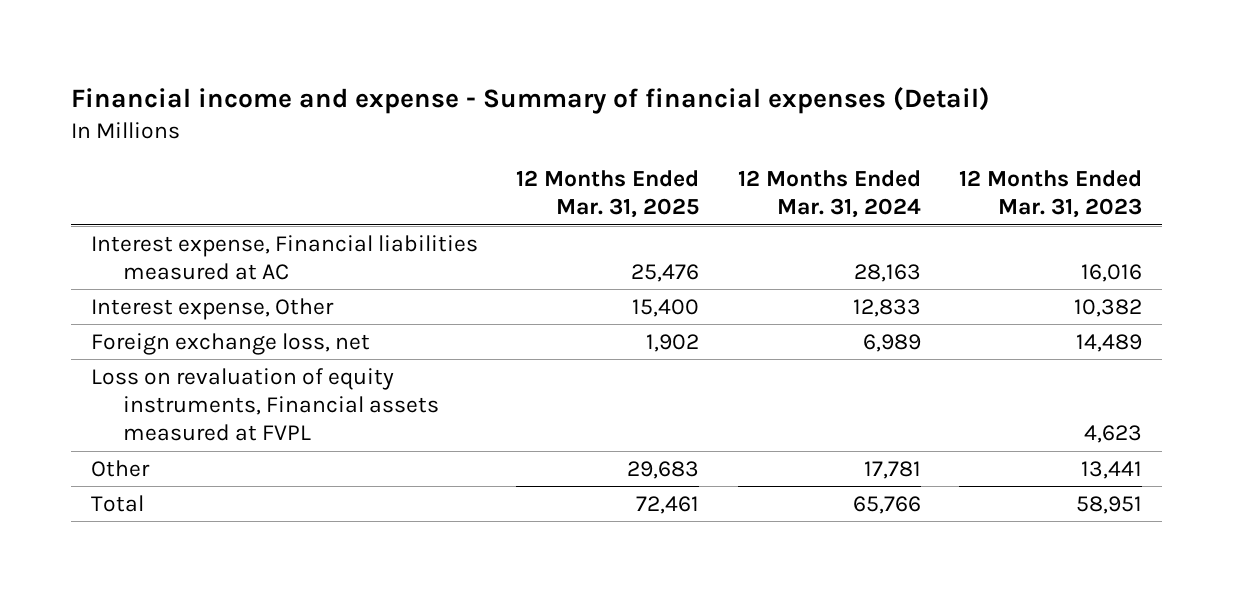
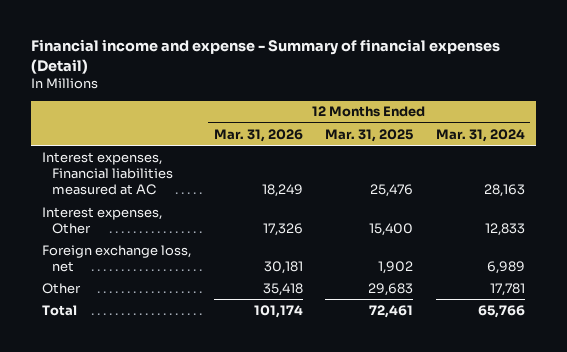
- | 12 Months Ended Mar. 31, 2025 | 12 Months Ended Mar. 31, 2024 | 12 Months Ended Mar. 31, 2023
+ | 12 Months Ended Mar. 31, 2026 | 12 Months Ended Mar. 31, 2025 | 12 Months Ended Mar. 31, 2024
- Interest expense, Financial liabilities measured at AC | 25,476 | 28,163 | 16,016
- Interest expense, Other | 15,400 | 12,833 | 10,382
+ Interest expenses, Financial liabilities measured at AC | 18,249 | 25,476 | 28,163
+ Interest expenses, Other | 17,326 | 15,400 | 12,833
- Loss on revaluation of equity instruments, Financial assets measured at FVPL | | | 4,623

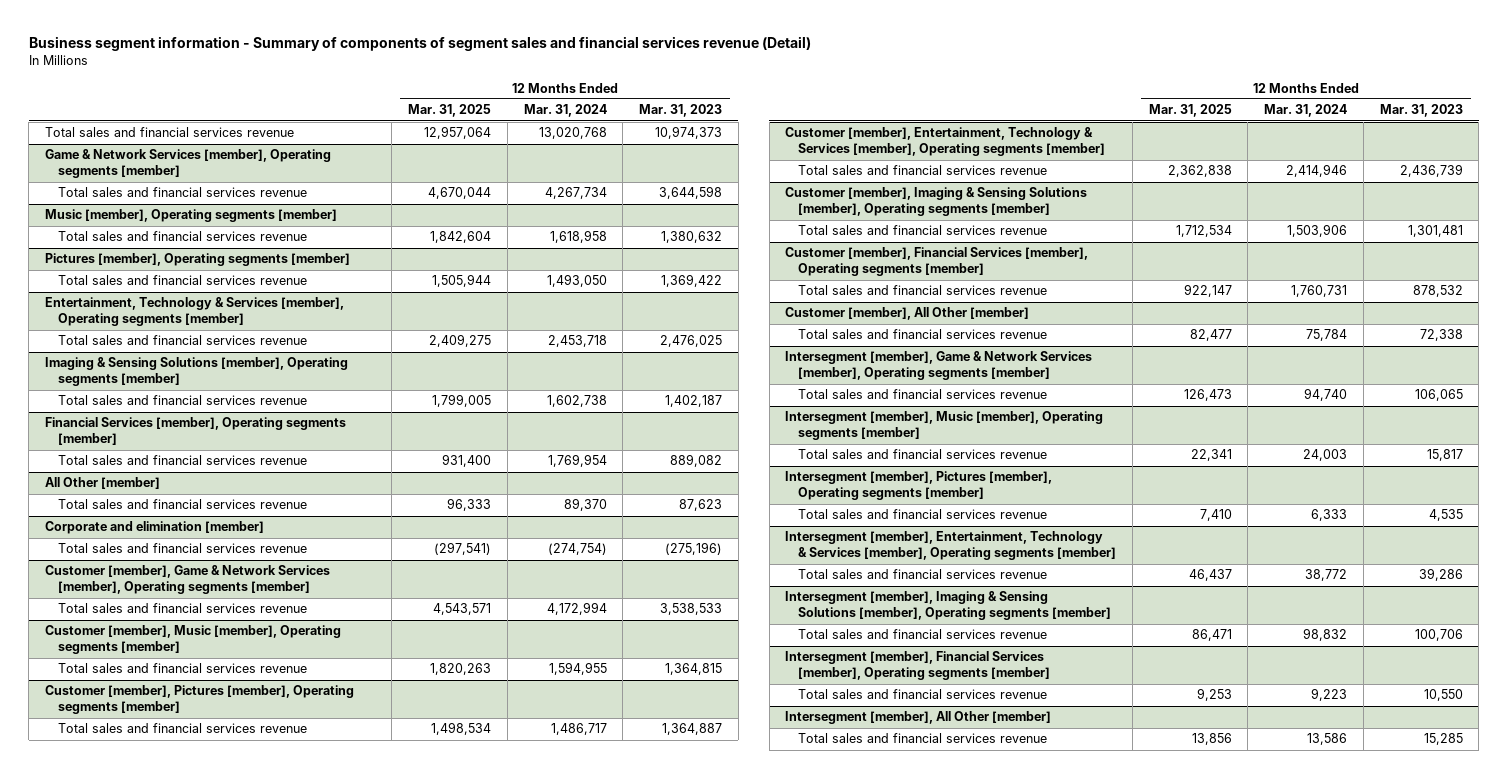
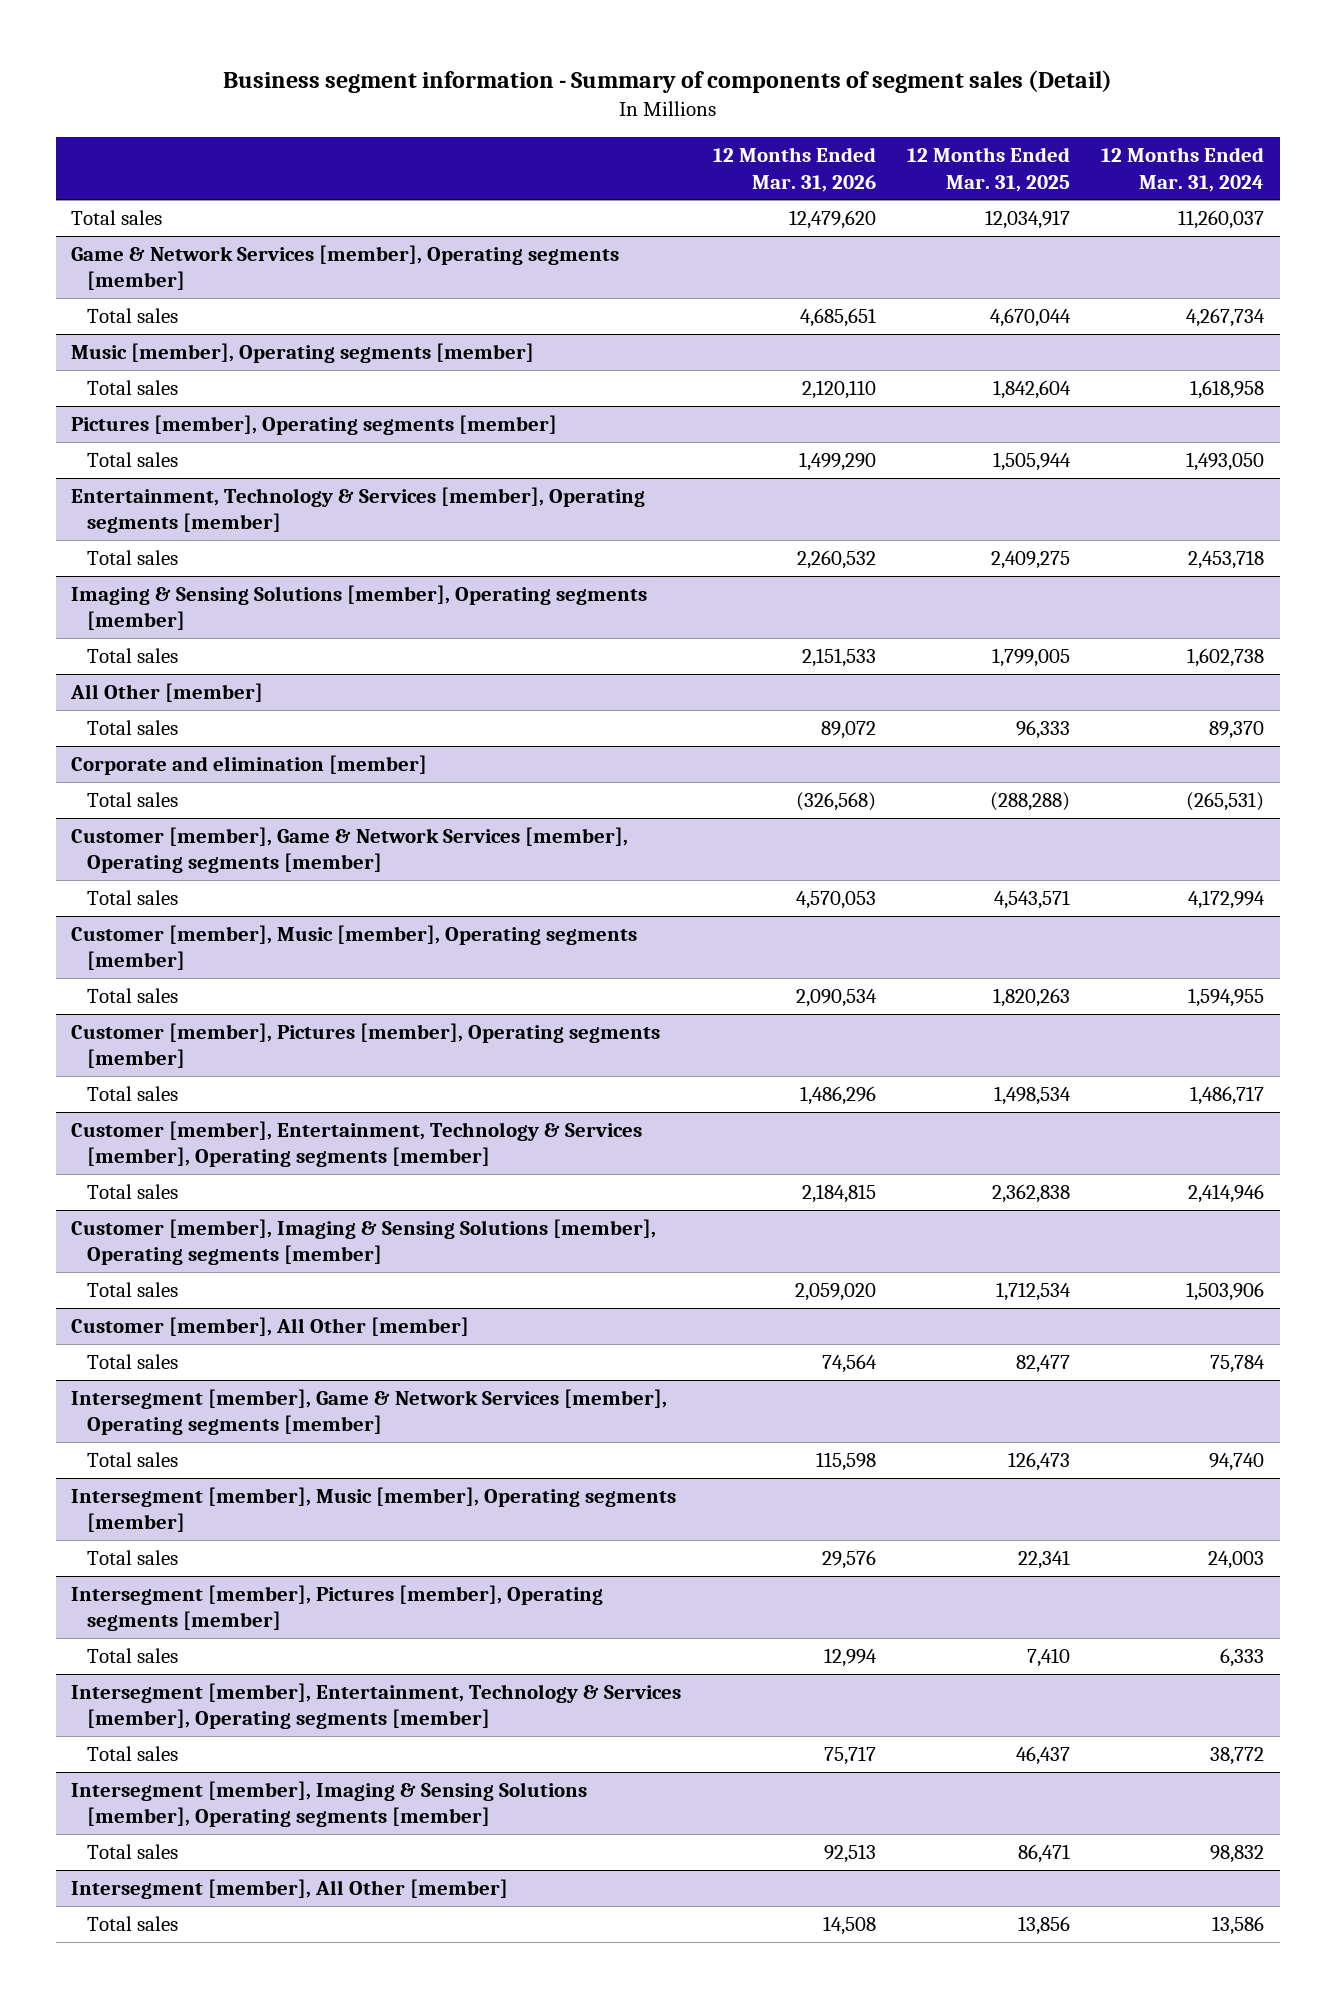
- Business segment information - Summary of components of segment sales and financial services revenue (Detail)
+ Business segment information - Summary of components of segment sales (Detail)
- | 12 Months Ended Mar. 31, 2025 | 12 Months Ended Mar. 31, 2024 | 12 Months Ended Mar. 31, 2023
+ | 12 Months Ended Mar. 31, 2026 | 12 Months Ended Mar. 31, 2025 | 12 Months Ended Mar. 31, 2024
- Total sales and financial services revenue | 12,957,064 | 13,020,768 | 10,974,373
+ Total sales | 12,479,620 | 12,034,917 | 11,260,037
@ Game & Network Services [member], Operating segments [member]
- Total sales and financial services revenue | 4,670,044 | 4,267,734 | 3,644,598
+ Total sales | 4,685,651 | 4,670,044 | 4,267,734
@ Music [member], Operating segments [member]
- Total sales and financial services revenue | 1,842,604 | 1,618,958 | 1,380,632
+ Total sales | 2,120,110 | 1,842,604 | 1,618,958
@ Pictures [member], Operating segments [member]
- Total sales and financial services revenue | 1,505,944 | 1,493,050 | 1,369,422
+ Total sales | 1,499,290 | 1,505,944 | 1,493,050
@ Entertainment, Technology & Services [member], Operating segments [member]
- Total sales and financial services revenue | 2,409,275 | 2,453,718 | 2,476,025
+ Total sales | 2,260,532 | 2,409,275 | 2,453,718
@ Imaging & Sensing Solutions [member], Operating segments [member]
- Total sales and financial services revenue | 1,799,005 | 1,602,738 | 1,402,187
- Financial Services [member], Operating segments [member]
- Total sales and financial services revenue | 931,400 | 1,769,954 | 889,082
@ Imaging & Sensing Solutions [member], Operating segments [member]
+ Total sales | 2,151,533 | 1,799,005 | 1,602,738
@ All Other [member]
- Total sales and financial services revenue | 96,333 | 89,370 | 87,623
+ Total sales | 89,072 | 96,333 | 89,370
@ Corporate and elimination [member]
- Total sales and financial services revenue | (297,541) | (274,754) | (275,196)
+ Total sales | (326,568) | (288,288) | (265,531)
@ Customer [member], Game & Network Services [member], Operating segments [member]
- Total sales and financial services revenue | 4,543,571 | 4,172,994 | 3,538,533
+ Total sales | 4,570,053 | 4,543,571 | 4,172,994
@ Customer [member], Music [member], Operating segments [member]
- Total sales and financial services revenue | 1,820,263 | 1,594,955 | 1,364,815
+ Total sales | 2,090,534 | 1,820,263 | 1,594,955
@ Customer [member], Pictures [member], Operating segments [member]
- Total sales and financial services revenue | 1,498,534 | 1,486,717 | 1,364,887
+ Total sales | 1,486,296 | 1,498,534 | 1,486,717
@ Customer [member], Entertainment, Technology & Services [member], Operating segments [member]
- Total sales and financial services revenue | 2,362,838 | 2,414,946 | 2,436,739
+ Total sales | 2,184,815 | 2,362,838 | 2,414,946
@ Customer [member], Imaging & Sensing Solutions [member], Operating segments [member]
- Total sales and financial services revenue | 1,712,534 | 1,503,906 | 1,301,481
- Customer [member], Financial Services [member], Operating segments [member]
- Total sales and financial services revenue | 922,147 | 1,760,731 | 878,532
@ Customer [member], Imaging & Sensing Solutions [member], Operating segments [member]
+ Total sales | 2,059,020 | 1,712,534 | 1,503,906
@ Customer [member], All Other [member]
- Total sales and financial services revenue | 82,477 | 75,784 | 72,338
+ Total sales | 74,564 | 82,477 | 75,784
@ Intersegment [member], Game & Network Services [member], Operating segments [member]
- Total sales and financial services revenue | 126,473 | 94,740 | 106,065
+ Total sales | 115,598 | 126,473 | 94,740
@ Intersegment [member], Music [member], Operating segments [member]
- Total sales and financial services revenue | 22,341 | 24,003 | 15,817
+ Total sales | 29,576 | 22,341 | 24,003
@ Intersegment [member], Pictures [member], Operating segments [member]
- Total sales and financial services revenue | 7,410 | 6,333 | 4,535
+ Total sales | 12,994 | 7,410 | 6,333
@ Intersegment [member], Entertainment, Technology & Services [member], Operating segments [member]
- Total sales and financial services revenue | 46,437 | 38,772 | 39,286
+ Total sales | 75,717 | 46,437 | 38,772
@ Intersegment [member], Imaging & Sensing Solutions [member], Operating segments [member]
- Total sales and financial services revenue | 86,471 | 98,832 | 100,706
- Intersegment [member], Financial Services [member], Operating segments [member]
- Total sales and financial services revenue | 9,253 | 9,223 | 10,550
@ Intersegment [member], Imaging & Sensing Solutions [member], Operating segments [member]
+ Total sales | 92,513 | 86,471 | 98,832
@ Intersegment [member], All Other [member]
- Total sales and financial services revenue | 13,856 | 13,586 | 15,285
+ Total sales | 14,508 | 13,856 | 13,586

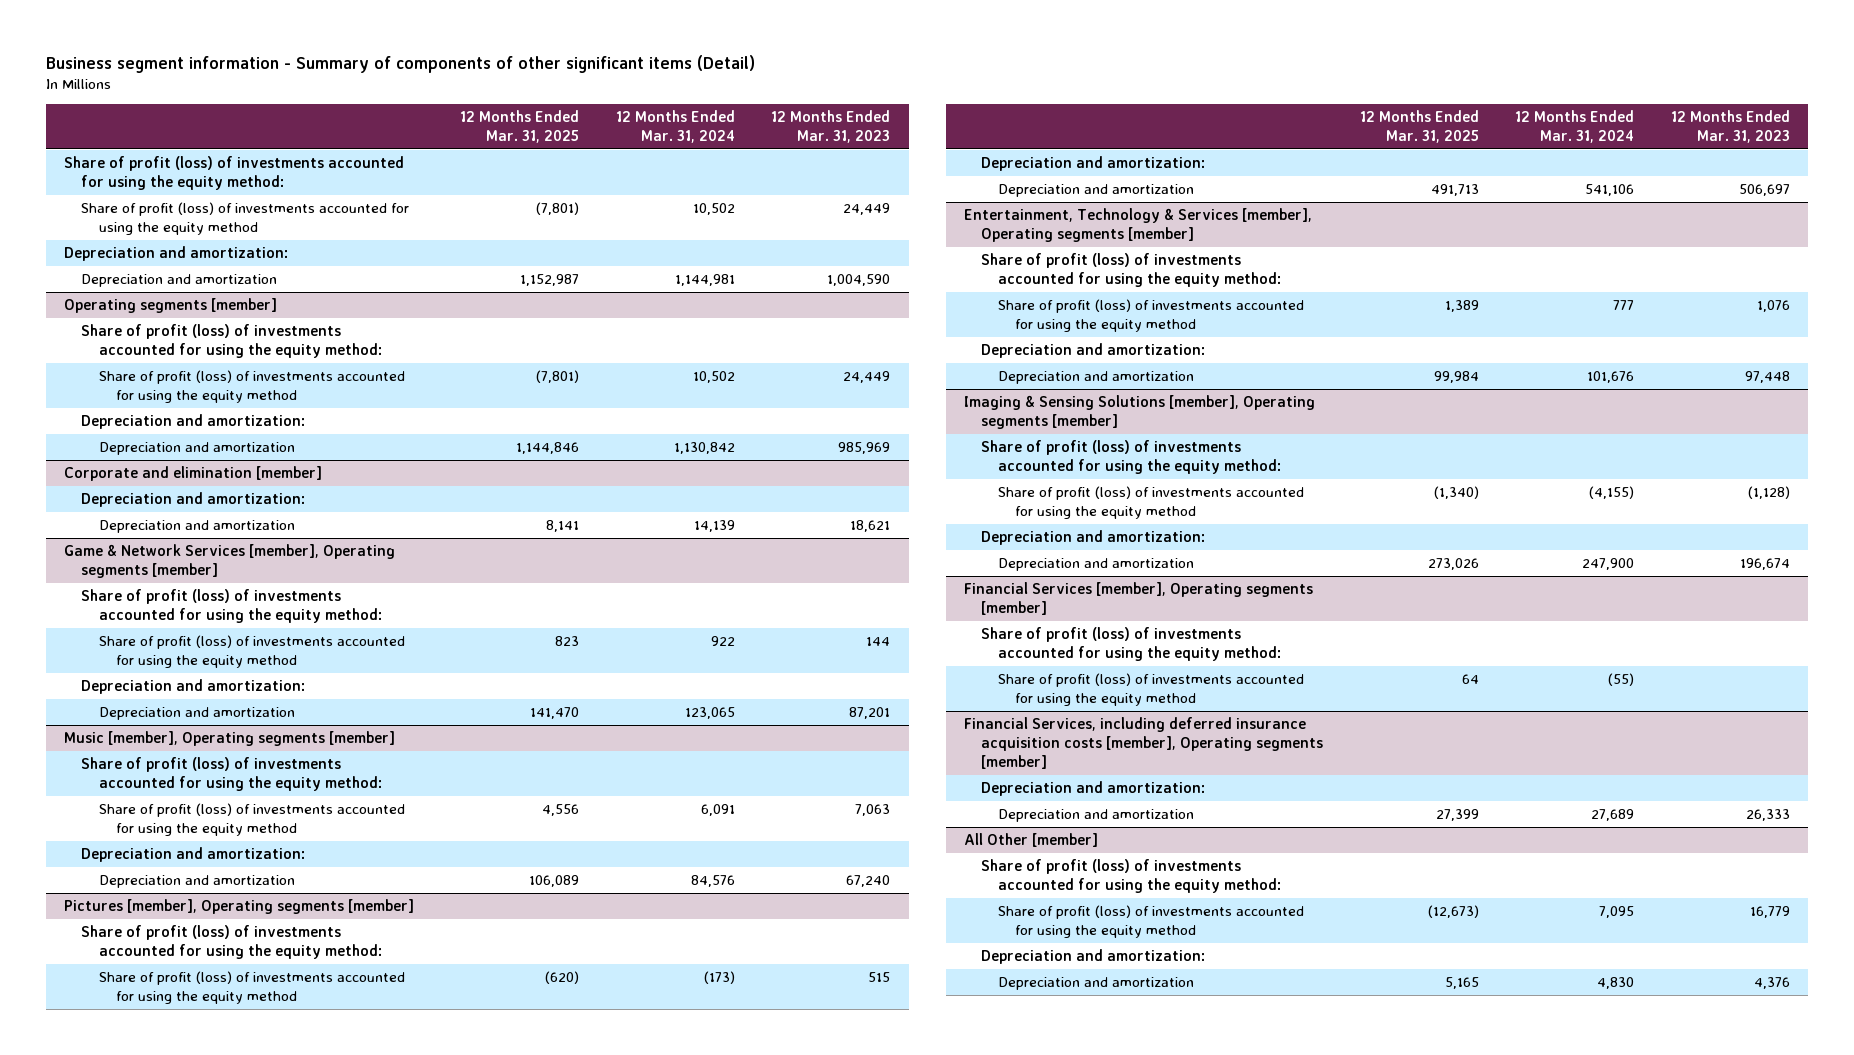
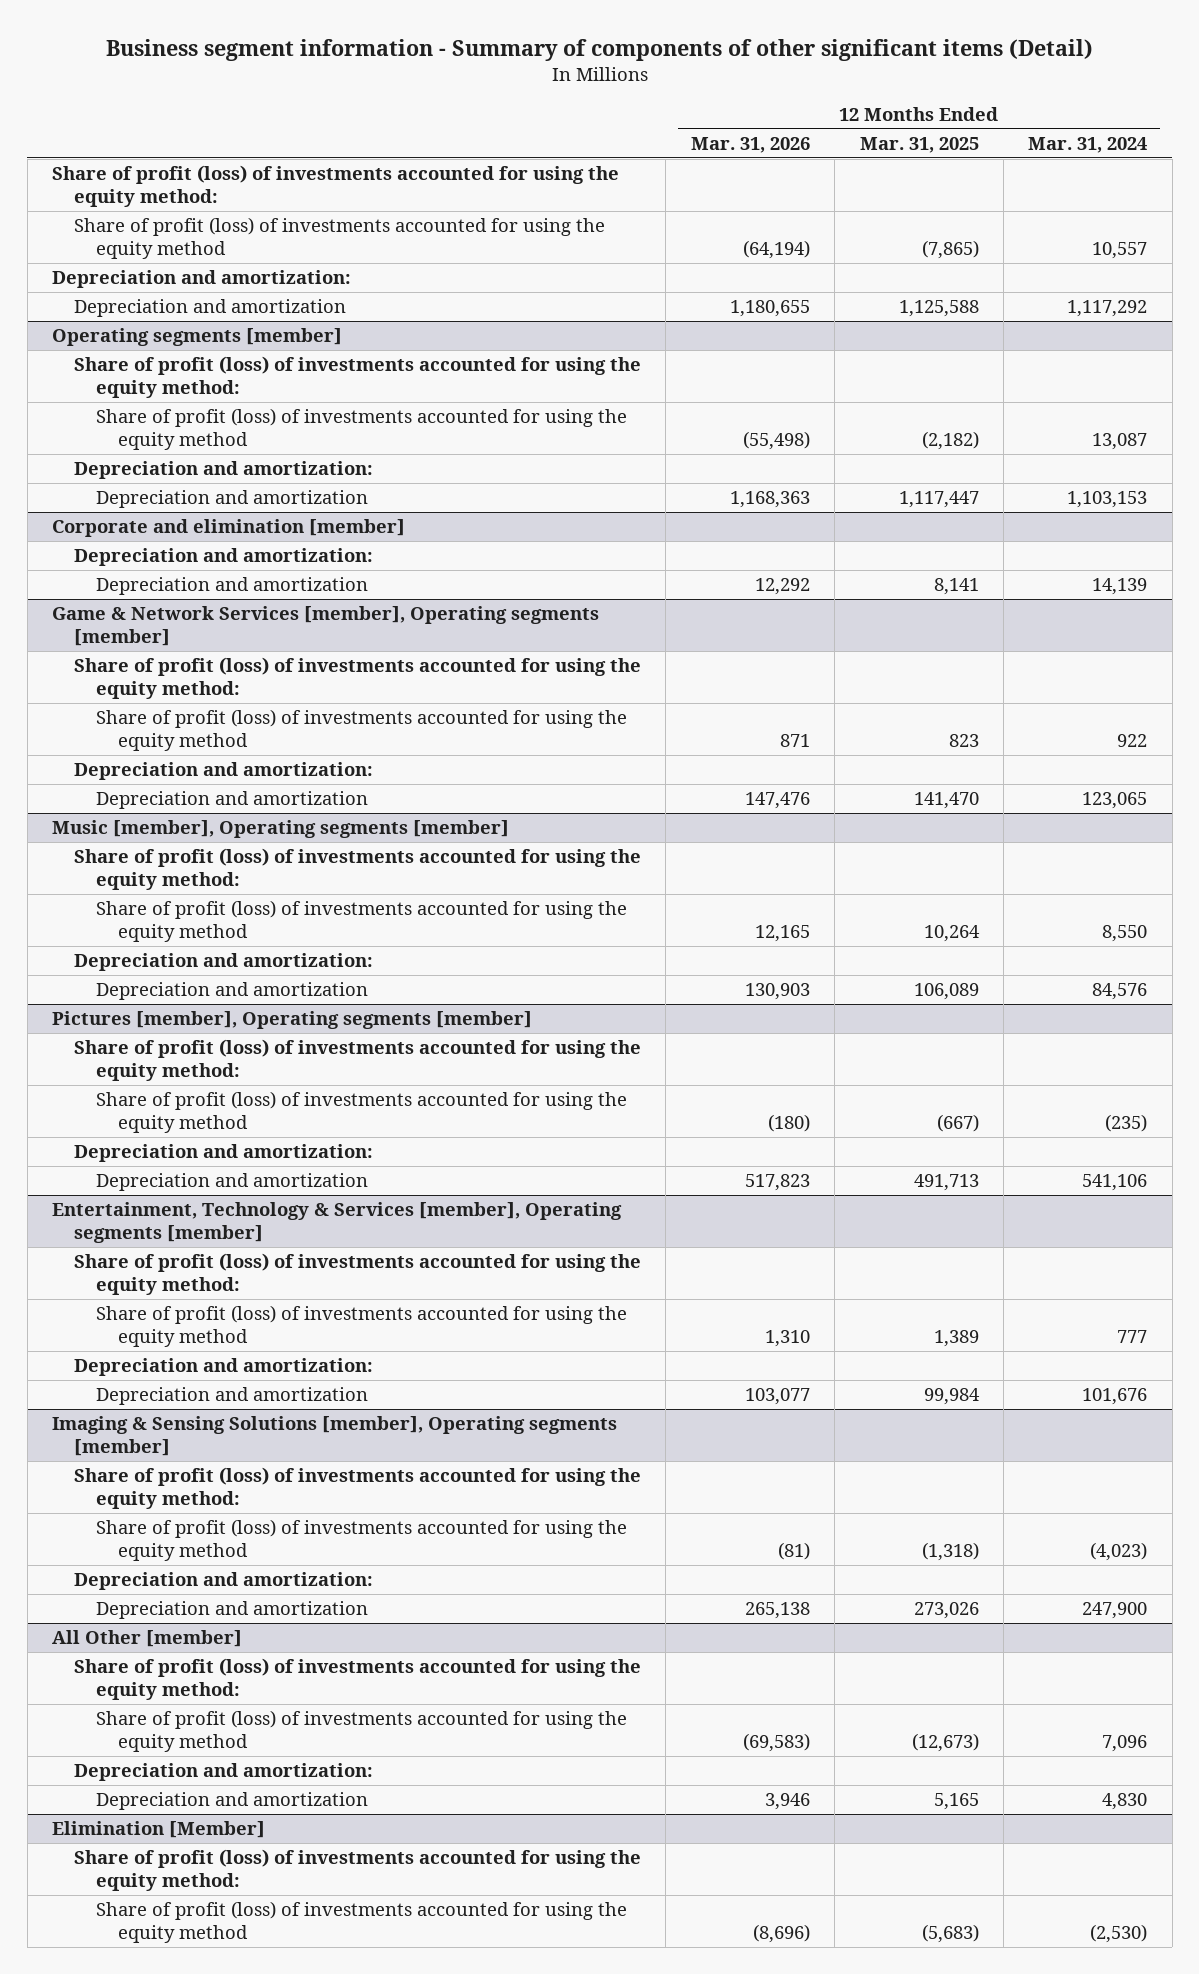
- | 12 Months Ended Mar. 31, 2025 | 12 Months Ended Mar. 31, 2024 | 12 Months Ended Mar. 31, 2023
+ | 12 Months Ended Mar. 31, 2026 | 12 Months Ended Mar. 31, 2025 | 12 Months Ended Mar. 31, 2024
- Share of profit (loss) of investments accounted for using the equity method | (7,801) | 10,502 | 24,449
+ Share of profit (loss) of investments accounted for using the equity method | (64,194) | (7,865) | 10,557
- Depreciation and amortization | 1,152,987 | 1,144,981 | 1,004,590
+ Depreciation and amortization | 1,180,655 | 1,125,588 | 1,117,292
@ Operating segments [member]
- Share of profit (loss) of investments accounted for using the equity method | (7,801) | 10,502 | 24,449
+ Share of profit (loss) of investments accounted for using the equity method | (55,498) | (2,182) | 13,087
- Depreciation and amortization | 1,144,846 | 1,130,842 | 985,969
+ Depreciation and amortization | 1,168,363 | 1,117,447 | 1,103,153
@ Music [member], Operating segments [member]
- Share of profit (loss) of investments accounted for using the equity method | 4,556 | 6,091 | 7,063
+ Share of profit (loss) of investments accounted for using the equity method | 12,165 | 10,264 | 8,550
@ Pictures [member], Operating segments [member]
- Share of profit (loss) of investments accounted for using the equity method | (620) | (173) | 515
+ Share of profit (loss) of investments accounted for using the equity method | (180) | (667) | (235)
@ Imaging & Sensing Solutions [member], Operating segments [member]
- Share of profit (loss) of investments accounted for using the equity method | (1,340) | (4,155) | (1,128)
+ Share of profit (loss) of investments accounted for using the equity method | (81) | (1,318) | (4,023)
- Financial Services [member], Operating segments [member]
- Share of profit (loss) of investments accounted for using the equity method:
- Share of profit (loss) of investments accounted for using the equity method | 64 | (55) |
- Financial Services, including deferred insurance acquisition costs [member], Operating segments [member]
- Depreciation and amortization:
- Depreciation and amortization | 27,399 | 27,689 | 26,333
@ All Other [member]
- Share of profit (loss) of investments accounted for using the equity method | (12,673) | 7,095 | 16,779
+ Share of profit (loss) of investments accounted for using the equity method | (69,583) | (12,673) | 7,096
+ Elimination [Member]
+ Share of profit (loss) of investments accounted for using the equity method:
+ Share of profit (loss) of investments accounted for using the equity method | (8,696) | (5,683) | (2,530)

